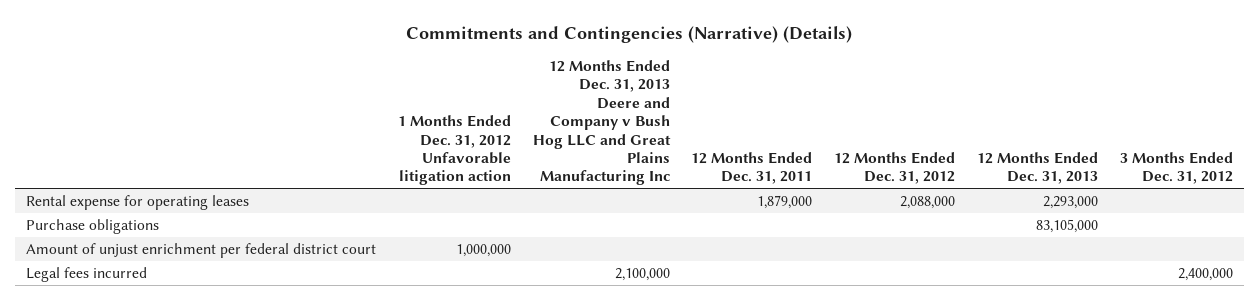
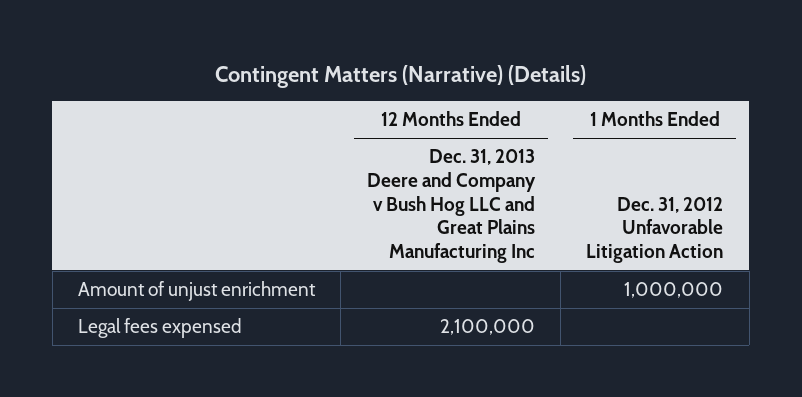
- Commitments and Contingencies (Narrative) (Details)
+ Contingent Matters (Narrative) (Details)
- | 1 Months Ended Dec. 31, 2012 Unfavorable litigation action | 12 Months Ended Dec. 31, 2013 Deere and Company v Bush Hog LLC and Great Plains Manufacturing Inc | 12 Months Ended Dec. 31, 2011 | 12 Months Ended Dec. 31, 2012 | 12 Months Ended Dec. 31, 2013 | 3 Months Ended Dec. 31, 2012
+ | 12 Months Ended Dec. 31, 2013 Deere and Company v Bush Hog LLC and Great Plains Manufacturing Inc | 1 Months Ended Dec. 31, 2012 Unfavorable Litigation Action
- Rental expense for operating leases | | | 1,879,000 | 2,088,000 | 2,293,000 |
- Purchase obligations | | | | | 83,105,000 |
- Amount of unjust enrichment per federal district court | 1,000,000 | | | | |
- Legal fees incurred | | 2,100,000 | | | | 2,400,000
+ Amount of unjust enrichment | | 1,000,000
+ Legal fees expensed | 2,100,000 |

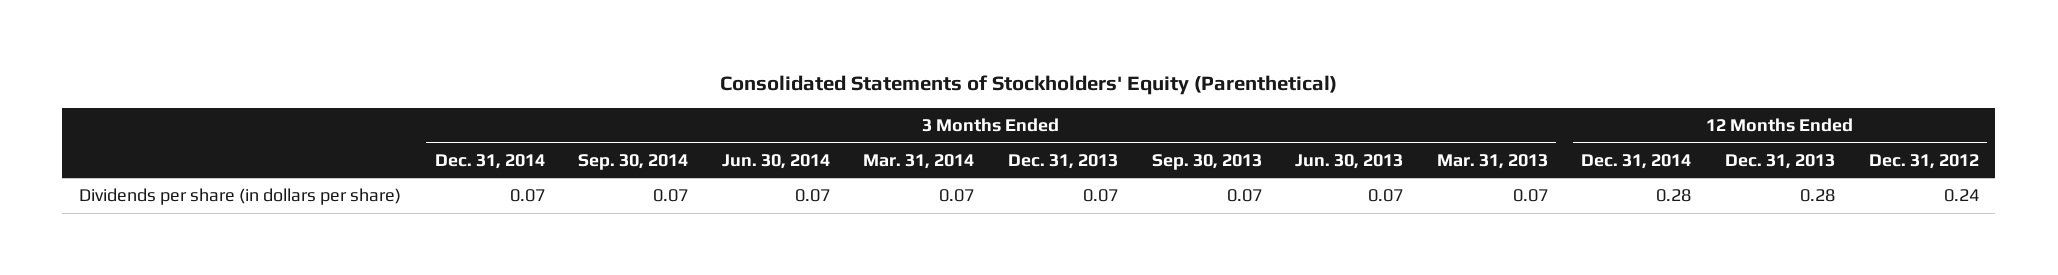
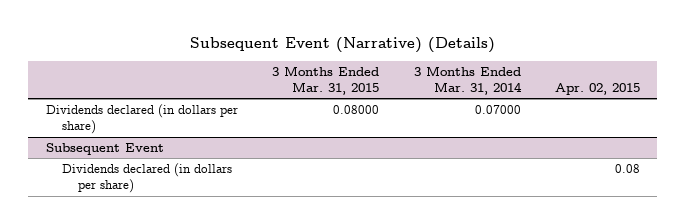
- Consolidated Statements of Stockholders' Equity (Parenthetical)
+ Subsequent Event (Narrative) (Details)
- | 3 Months Ended Dec. 31, 2014 | 3 Months Ended Sep. 30, 2014 | 3 Months Ended Jun. 30, 2014 | 3 Months Ended Mar. 31, 2014 | 3 Months Ended Dec. 31, 2013 | 3 Months Ended Sep. 30, 2013 | 3 Months Ended Jun. 30, 2013 | 3 Months Ended Mar. 31, 2013 | 12 Months Ended Dec. 31, 2014 | 12 Months Ended Dec. 31, 2013 | 12 Months Ended Dec. 31, 2012
+ | 3 Months Ended Mar. 31, 2015 | 3 Months Ended Mar. 31, 2014 | Apr. 02, 2015
- Dividends per share (in dollars per share) | 0.07 | 0.07 | 0.07 | 0.07 | 0.07 | 0.07 | 0.07 | 0.07 | 0.28 | 0.28 | 0.24
+ Dividends declared (in dollars per share) | 0.08000 | 0.07000 |
+ Subsequent Event
+ Dividends declared (in dollars per share) | | | 0.08

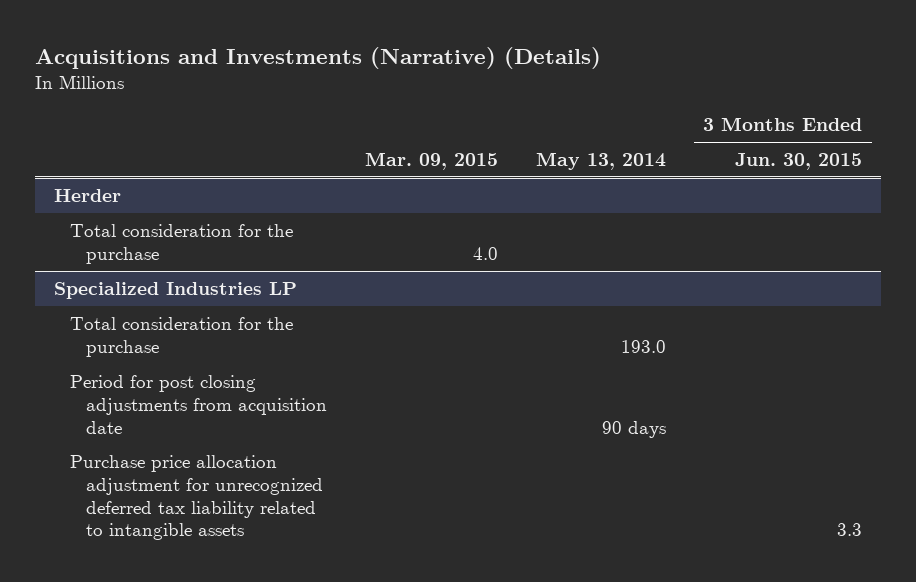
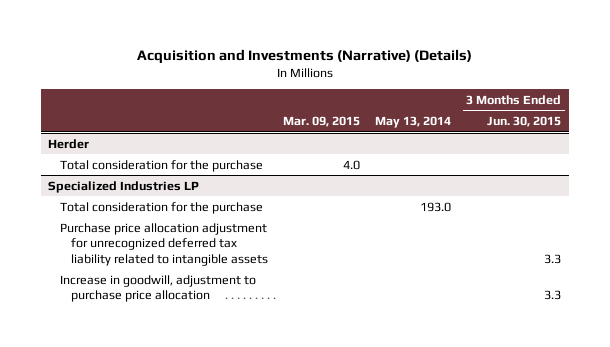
- Acquisitions and Investments (Narrative) (Details)
+ Acquisition and Investments (Narrative) (Details)
@ Specialized Industries LP
- Period for post closing adjustments from acquisition date | | 90 days |
+ Increase in goodwill, adjustment to purchase price allocation | | | 3.3

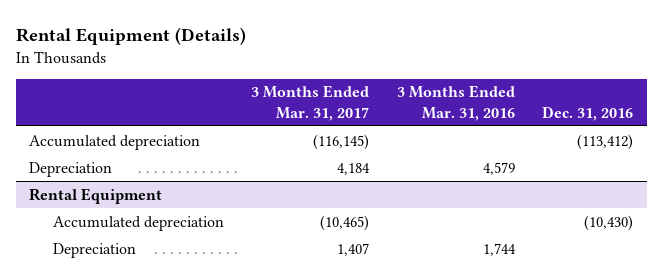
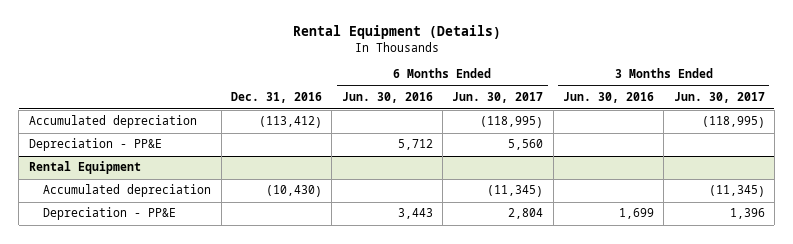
- | 3 Months Ended Mar. 31, 2017 | 3 Months Ended Mar. 31, 2016 | Dec. 31, 2016
+ | Dec. 31, 2016 | 6 Months Ended Jun. 30, 2016 | 6 Months Ended Jun. 30, 2017 | 3 Months Ended Jun. 30, 2016 | 3 Months Ended Jun. 30, 2017
- Depreciation | 4,184 | 4,579 |
+ Depreciation - PP&E | | 5,712 | 5,560 | |
@ Rental Equipment
- Depreciation | 1,407 | 1,744 |
+ Depreciation - PP&E | | 3,443 | 2,804 | 1,699 | 1,396

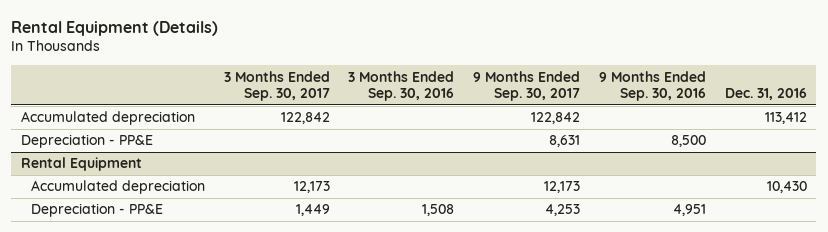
- | Dec. 31, 2016 | 6 Months Ended Jun. 30, 2016 | 6 Months Ended Jun. 30, 2017 | 3 Months Ended Jun. 30, 2016 | 3 Months Ended Jun. 30, 2017
+ | 3 Months Ended Sep. 30, 2017 | 3 Months Ended Sep. 30, 2016 | 9 Months Ended Sep. 30, 2017 | 9 Months Ended Sep. 30, 2016 | Dec. 31, 2016
- Accumulated depreciation | (113,412) | | (118,995) | | (118,995)
+ Accumulated depreciation | 122,842 | | 122,842 | | 113,412
@ Rental Equipment
- Accumulated depreciation | (10,430) | | (11,345) | | (11,345)
+ Accumulated depreciation | 12,173 | | 12,173 | | 10,430

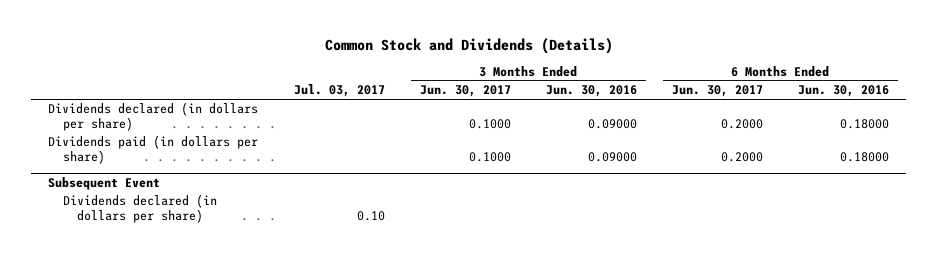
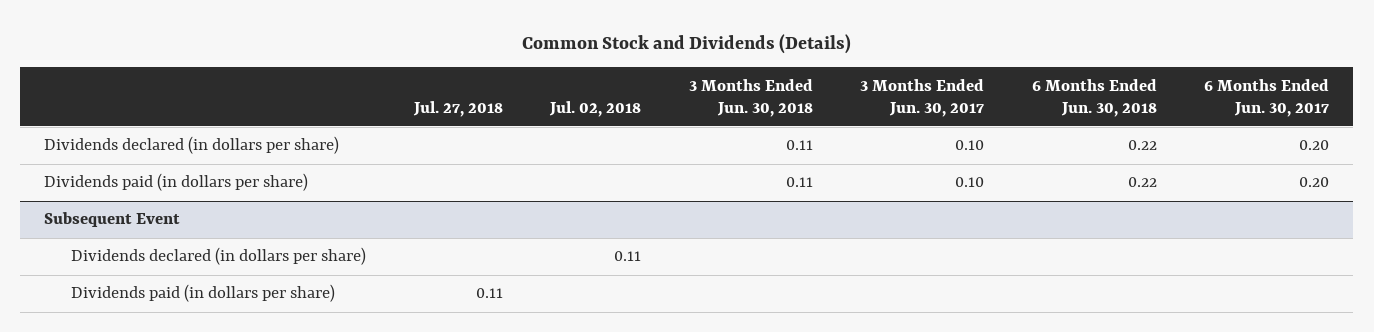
- | Jul. 03, 2017 | 3 Months Ended Jun. 30, 2017 | 3 Months Ended Jun. 30, 2016 | 6 Months Ended Jun. 30, 2017 | 6 Months Ended Jun. 30, 2016
+ | Jul. 27, 2018 | Jul. 02, 2018 | 3 Months Ended Jun. 30, 2018 | 3 Months Ended Jun. 30, 2017 | 6 Months Ended Jun. 30, 2018 | 6 Months Ended Jun. 30, 2017
- Dividends declared (in dollars per share) | | 0.1000 | 0.09000 | 0.2000 | 0.18000
- Dividends paid (in dollars per share) | | 0.1000 | 0.09000 | 0.2000 | 0.18000
+ Dividends declared (in dollars per share) | | | 0.11 | 0.10 | 0.22 | 0.20
+ Dividends paid (in dollars per share) | | | 0.11 | 0.10 | 0.22 | 0.20
@ Subsequent Event
+ Dividends paid (in dollars per share) | 0.11 | | | | |

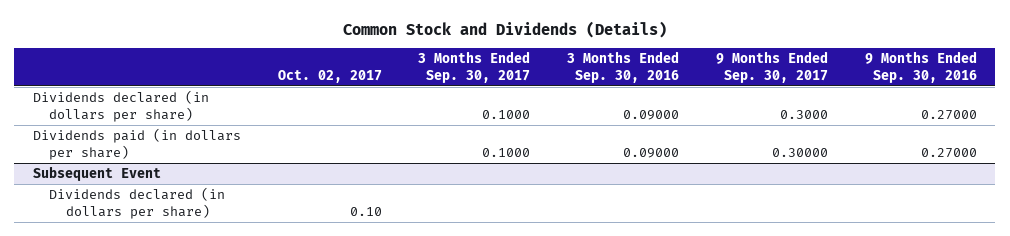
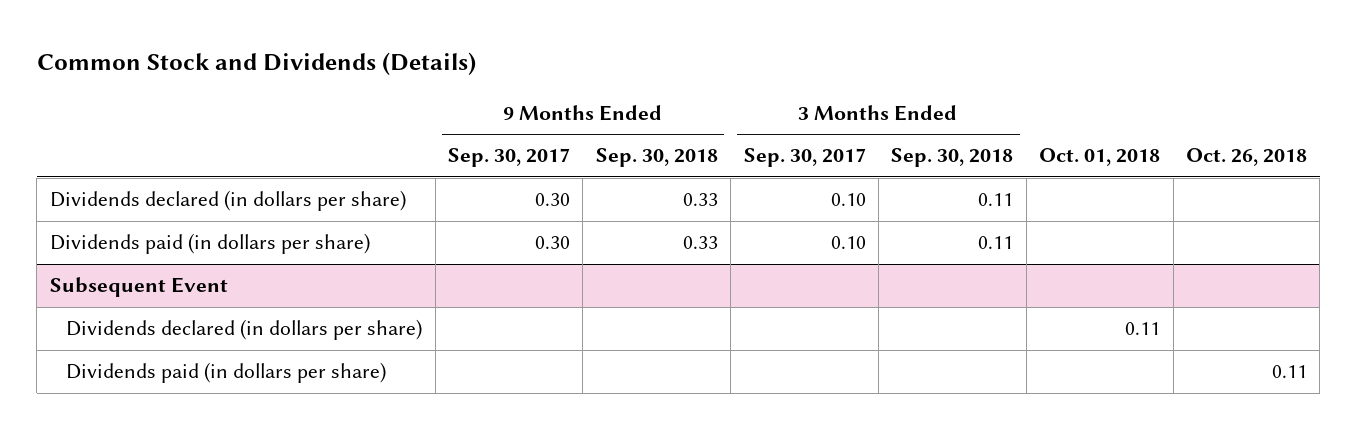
- | Oct. 02, 2017 | 3 Months Ended Sep. 30, 2017 | 3 Months Ended Sep. 30, 2016 | 9 Months Ended Sep. 30, 2017 | 9 Months Ended Sep. 30, 2016
+ | 9 Months Ended Sep. 30, 2017 | 9 Months Ended Sep. 30, 2018 | 3 Months Ended Sep. 30, 2017 | 3 Months Ended Sep. 30, 2018 | Oct. 01, 2018 | Oct. 26, 2018
- Dividends declared (in dollars per share) | | 0.1000 | 0.09000 | 0.3000 | 0.27000
- Dividends paid (in dollars per share) | | 0.1000 | 0.09000 | 0.30000 | 0.27000
+ Dividends declared (in dollars per share) | 0.30 | 0.33 | 0.10 | 0.11 | |
+ Dividends paid (in dollars per share) | 0.30 | 0.33 | 0.10 | 0.11 | |
@ Subsequent Event
+ Dividends paid (in dollars per share) | | | | | | 0.11

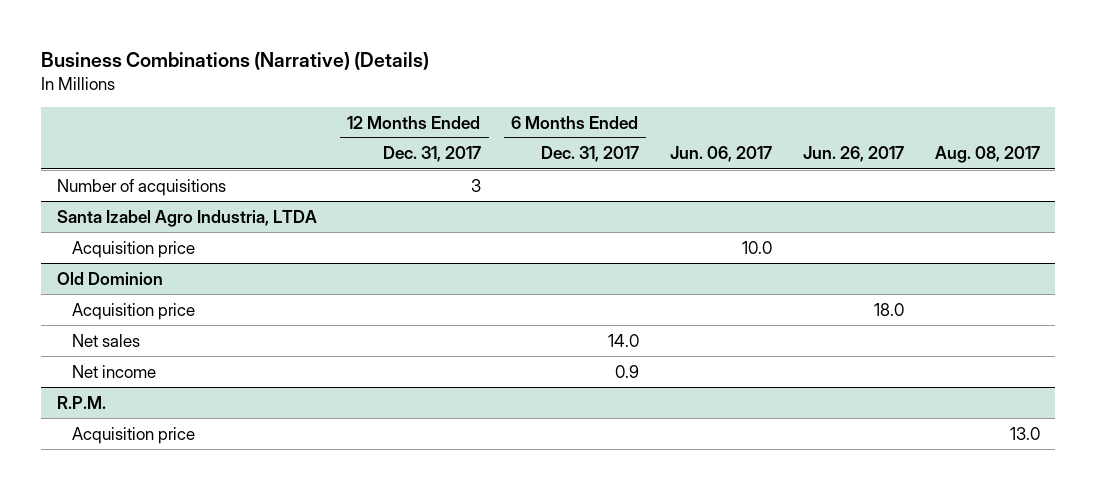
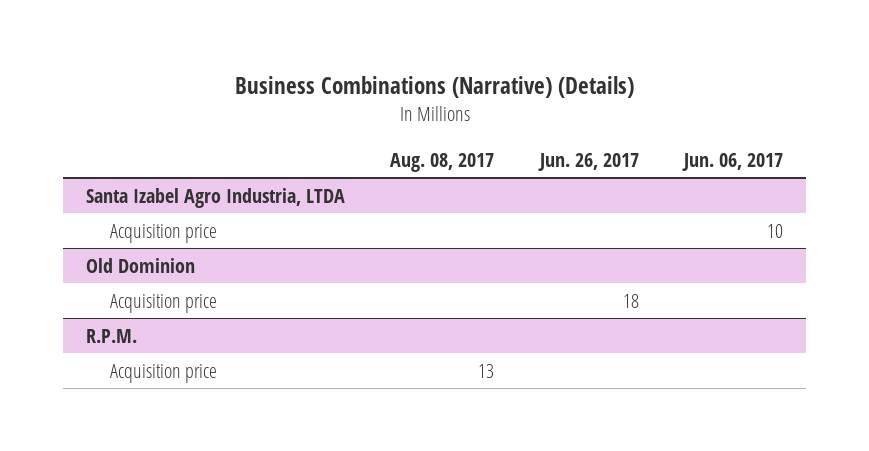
- | 12 Months Ended Dec. 31, 2017 | 6 Months Ended Dec. 31, 2017 | Jun. 06, 2017 | Jun. 26, 2017 | Aug. 08, 2017
+ | Aug. 08, 2017 | Jun. 26, 2017 | Jun. 06, 2017
- Number of acquisitions | 3 | | | |
@ Santa Izabel Agro Industria, LTDA
- Acquisition price | | | 10.0 | |
+ Acquisition price | | | 10
@ Old Dominion
- Acquisition price | | | | 18.0 |
- Net sales | | 14.0 | | |
- Net income | | 0.9 | | |
+ Acquisition price | | 18 |
@ R.P.M.
- Acquisition price | | | | | 13.0
+ Acquisition price | 13 | |

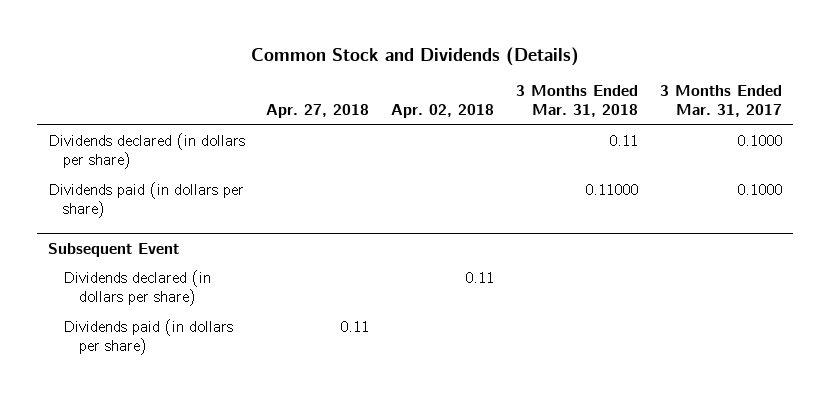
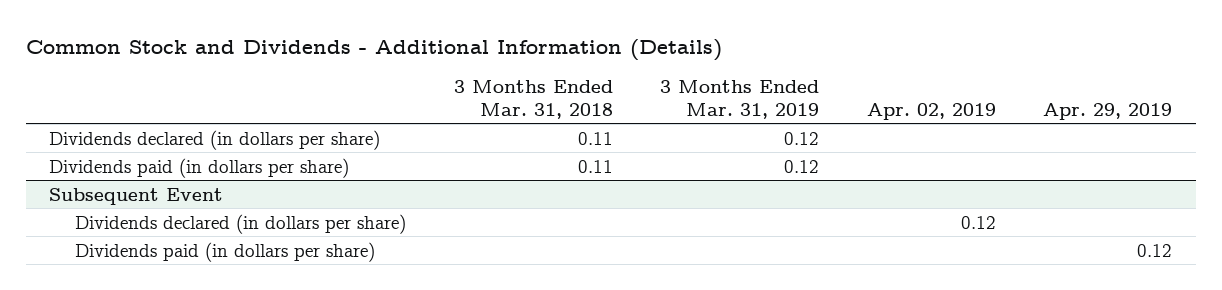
- Common Stock and Dividends (Details)
+ Common Stock and Dividends - Additional Information (Details)
- | Apr. 27, 2018 | Apr. 02, 2018 | 3 Months Ended Mar. 31, 2018 | 3 Months Ended Mar. 31, 2017
+ | 3 Months Ended Mar. 31, 2018 | 3 Months Ended Mar. 31, 2019 | Apr. 02, 2019 | Apr. 29, 2019
- Dividends paid (in dollars per share) | | | 0.11000 | 0.1000
+ Dividends paid (in dollars per share) | 0.11 | 0.12 | |

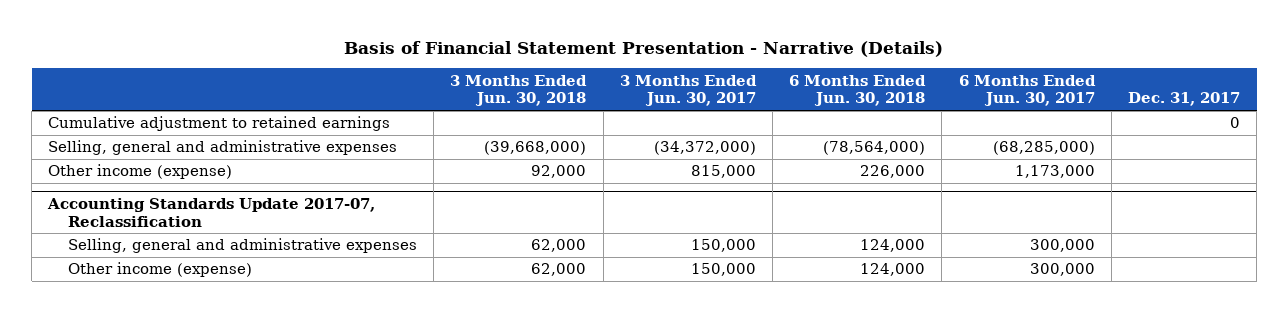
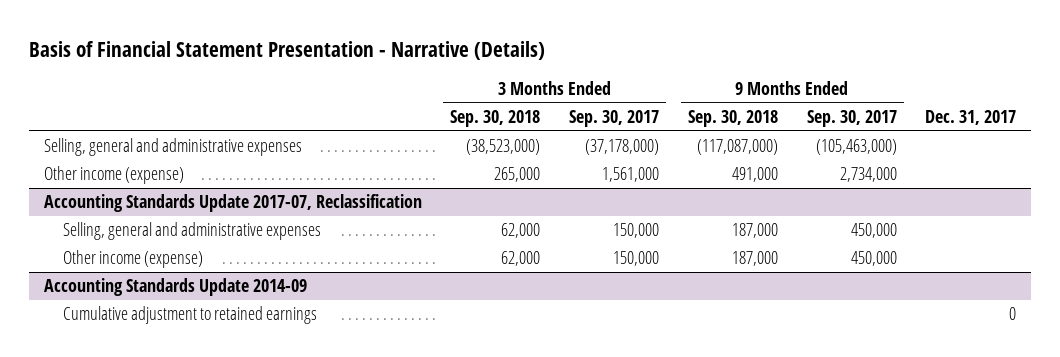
- | 3 Months Ended Jun. 30, 2018 | 3 Months Ended Jun. 30, 2017 | 6 Months Ended Jun. 30, 2018 | 6 Months Ended Jun. 30, 2017 | Dec. 31, 2017
+ | 3 Months Ended Sep. 30, 2018 | 3 Months Ended Sep. 30, 2017 | 9 Months Ended Sep. 30, 2018 | 9 Months Ended Sep. 30, 2017 | Dec. 31, 2017
- Cumulative adjustment to retained earnings | | | | | 0
+ Accounting Standards Update 2014-09
+ Cumulative adjustment to retained earnings | | | | | 0

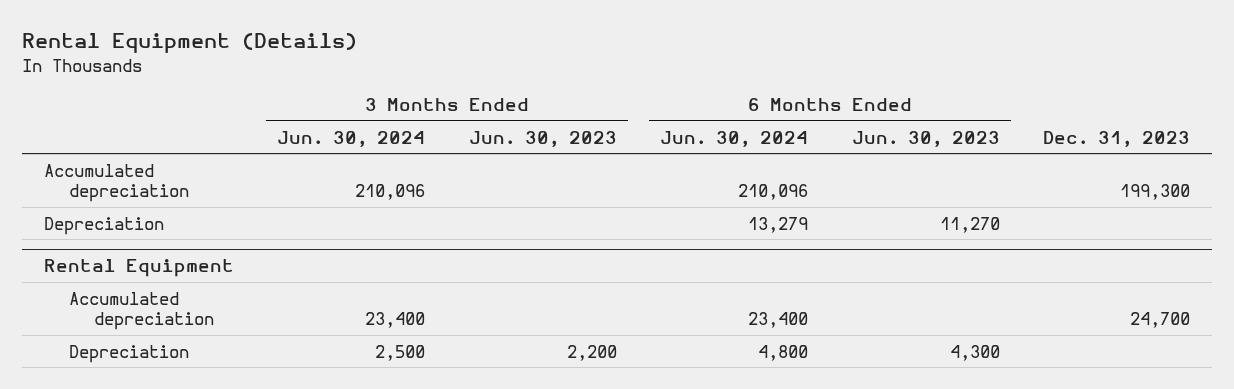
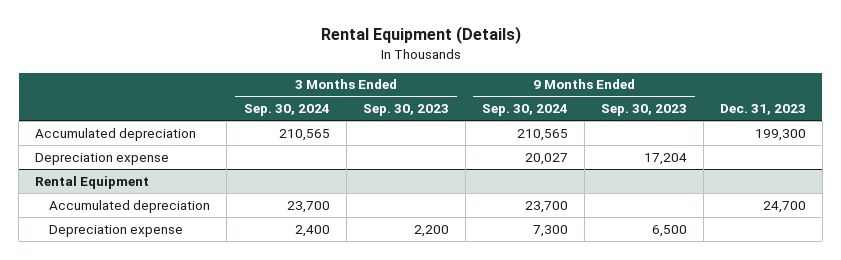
- | 3 Months Ended Jun. 30, 2024 | 3 Months Ended Jun. 30, 2023 | 6 Months Ended Jun. 30, 2024 | 6 Months Ended Jun. 30, 2023 | Dec. 31, 2023
+ | 3 Months Ended Sep. 30, 2024 | 3 Months Ended Sep. 30, 2023 | 9 Months Ended Sep. 30, 2024 | 9 Months Ended Sep. 30, 2023 | Dec. 31, 2023
- Depreciation | | | 13,279 | 11,270 |
+ Depreciation expense | | | 20,027 | 17,204 |
@ Rental Equipment
- Depreciation | 2,500 | 2,200 | 4,800 | 4,300 |
+ Depreciation expense | 2,400 | 2,200 | 7,300 | 6,500 |

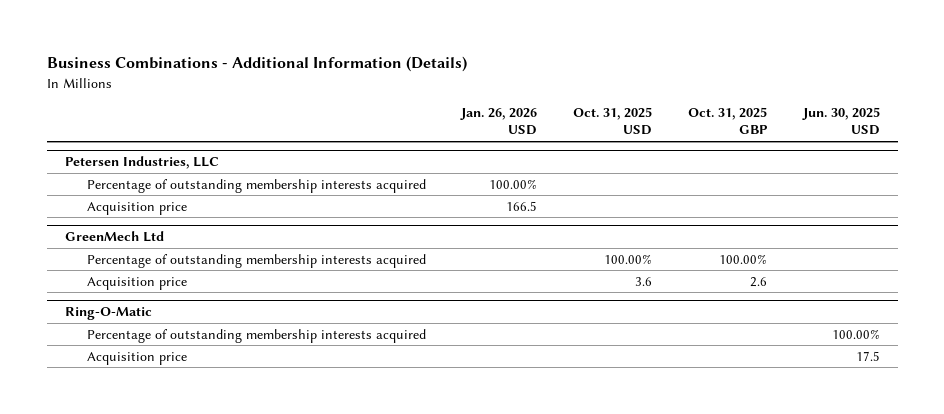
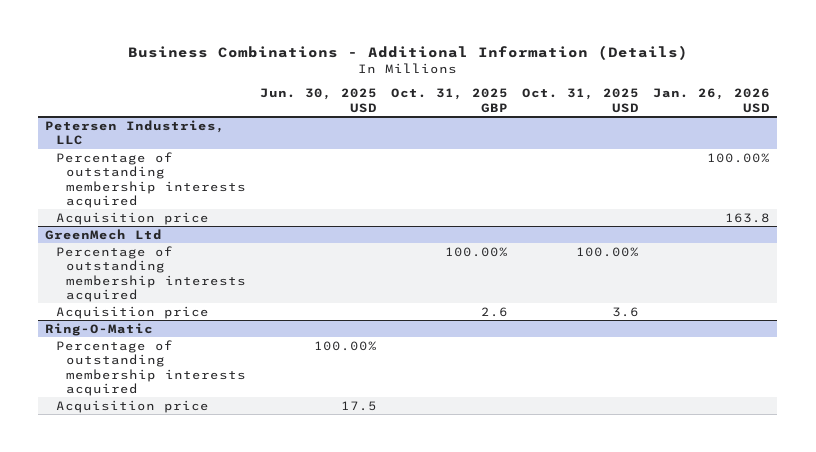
- | Jan. 26, 2026 USD | Oct. 31, 2025 USD | Oct. 31, 2025 GBP | Jun. 30, 2025 USD
+ | Jun. 30, 2025 USD | Oct. 31, 2025 GBP | Oct. 31, 2025 USD | Jan. 26, 2026 USD
@ Petersen Industries, LLC
- Acquisition price | 166.5 | | |
+ Acquisition price | | | | 163.8

